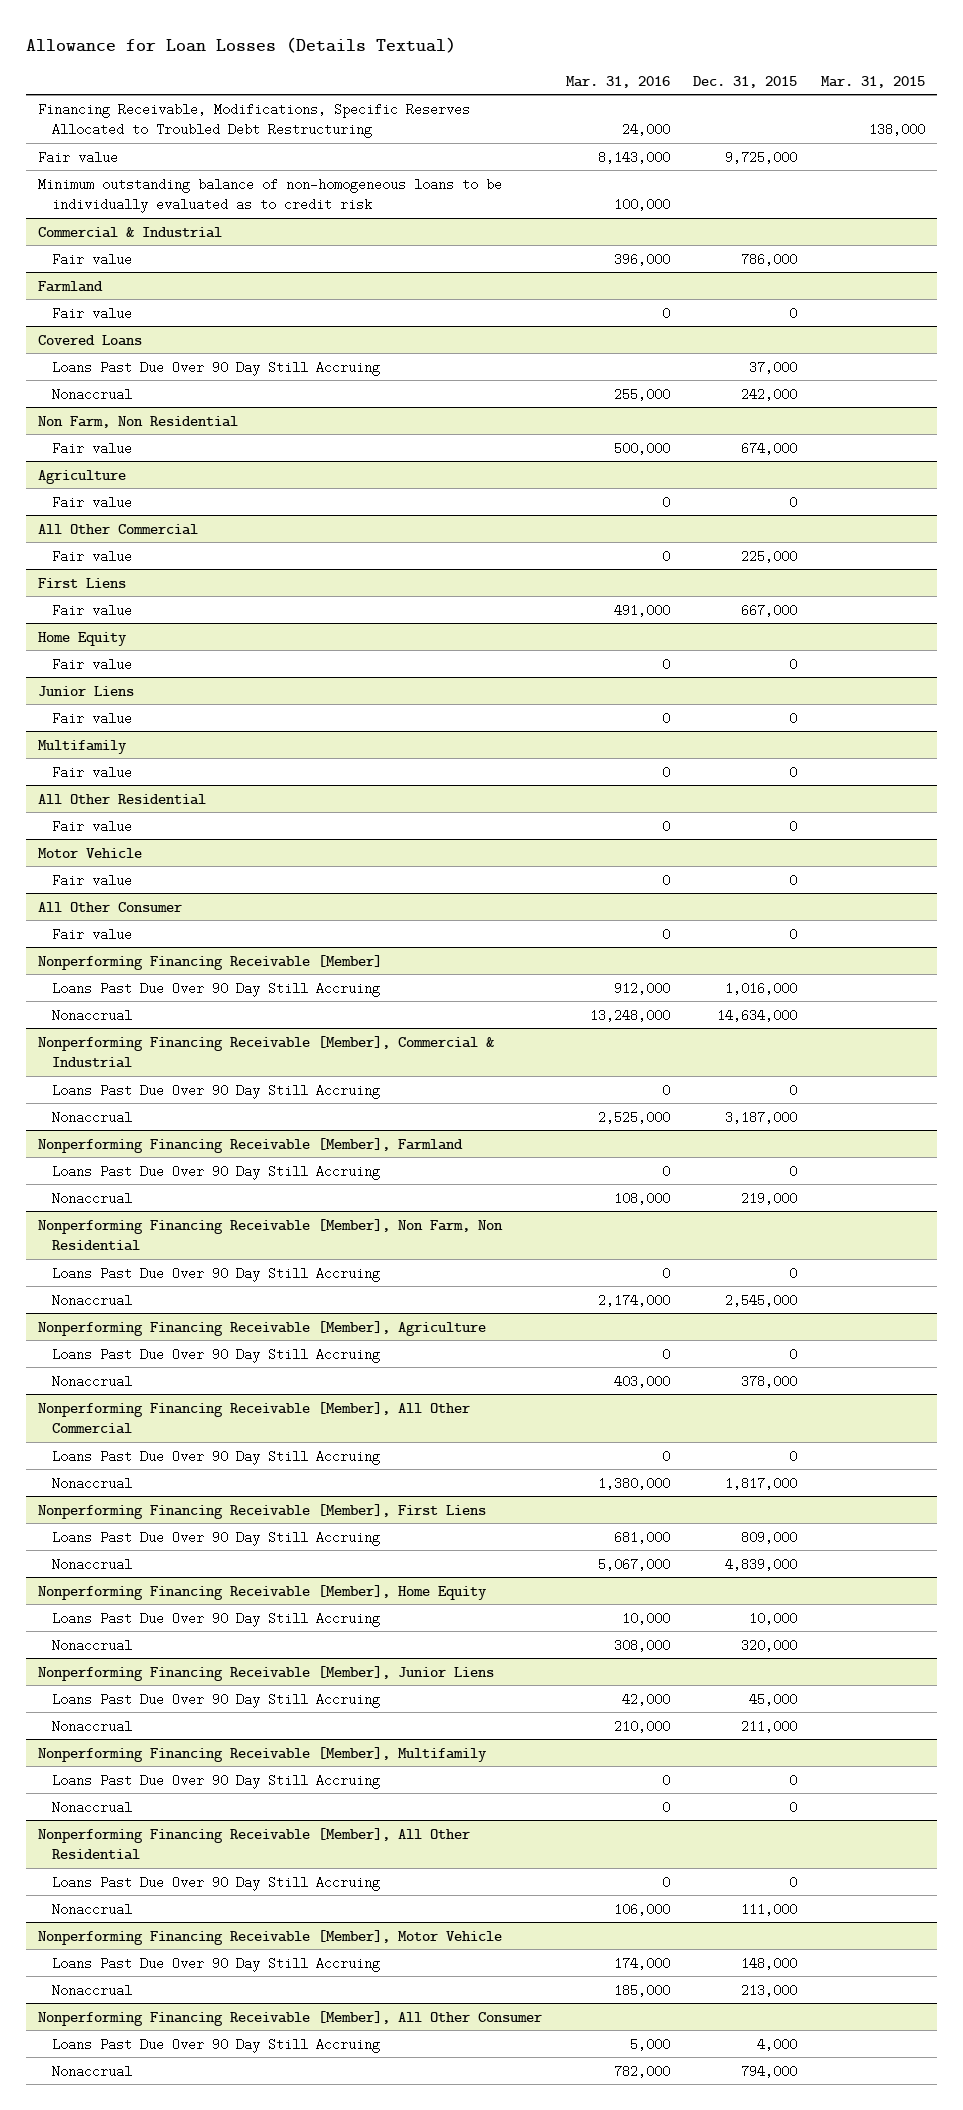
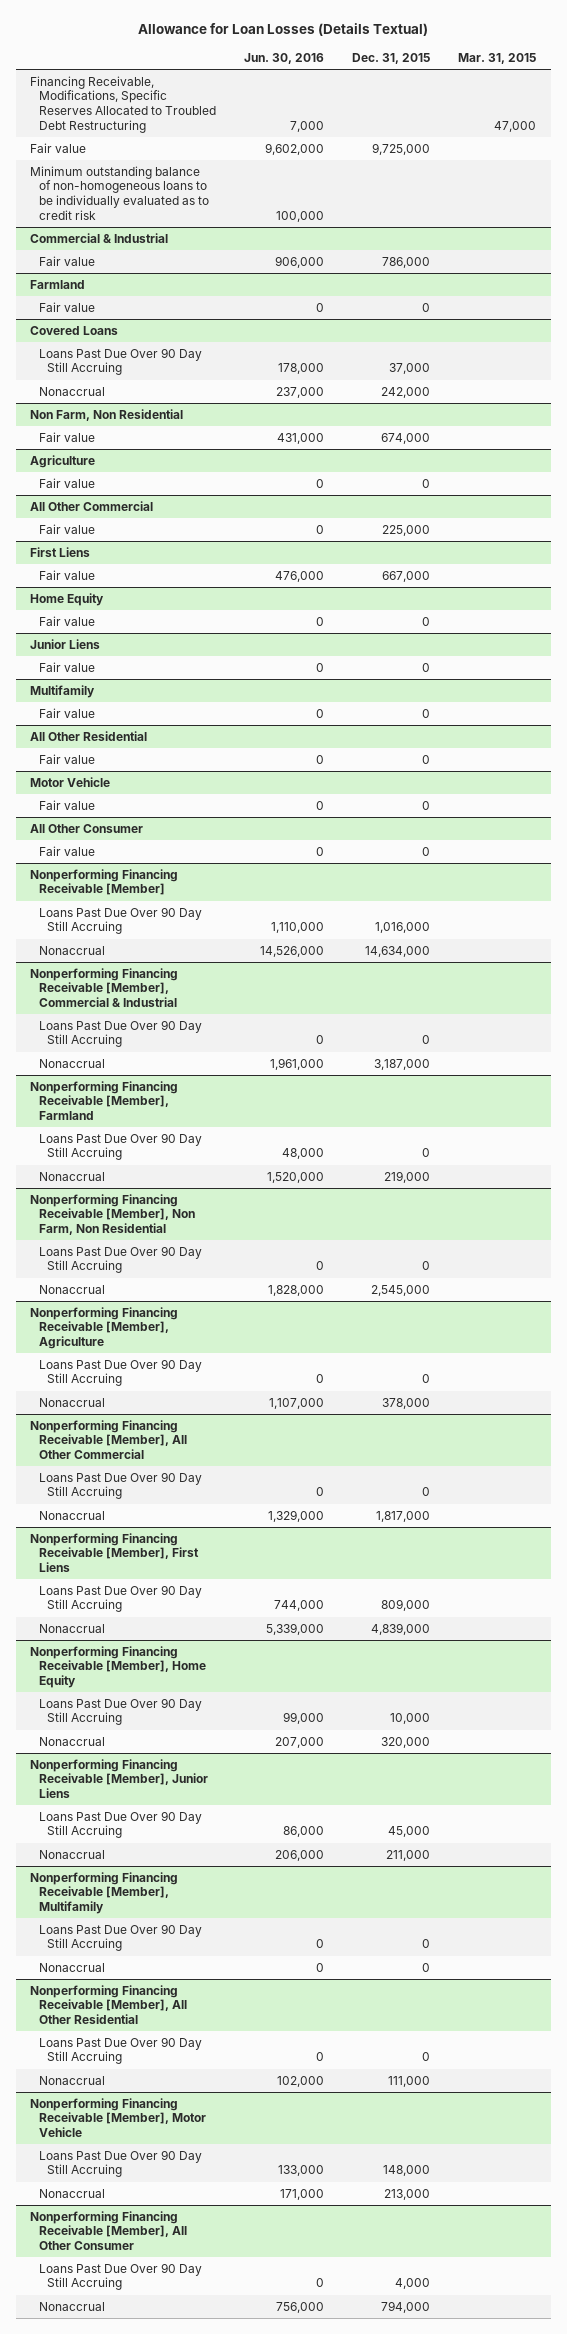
- | Mar. 31, 2016 | Dec. 31, 2015 | Mar. 31, 2015
+ | Jun. 30, 2016 | Dec. 31, 2015 | Mar. 31, 2015
- Financing Receivable, Modifications, Specific Reserves Allocated to Troubled Debt Restructuring | 24,000 | | 138,000
+ Financing Receivable, Modifications, Specific Reserves Allocated to Troubled Debt Restructuring | 7,000 | | 47,000

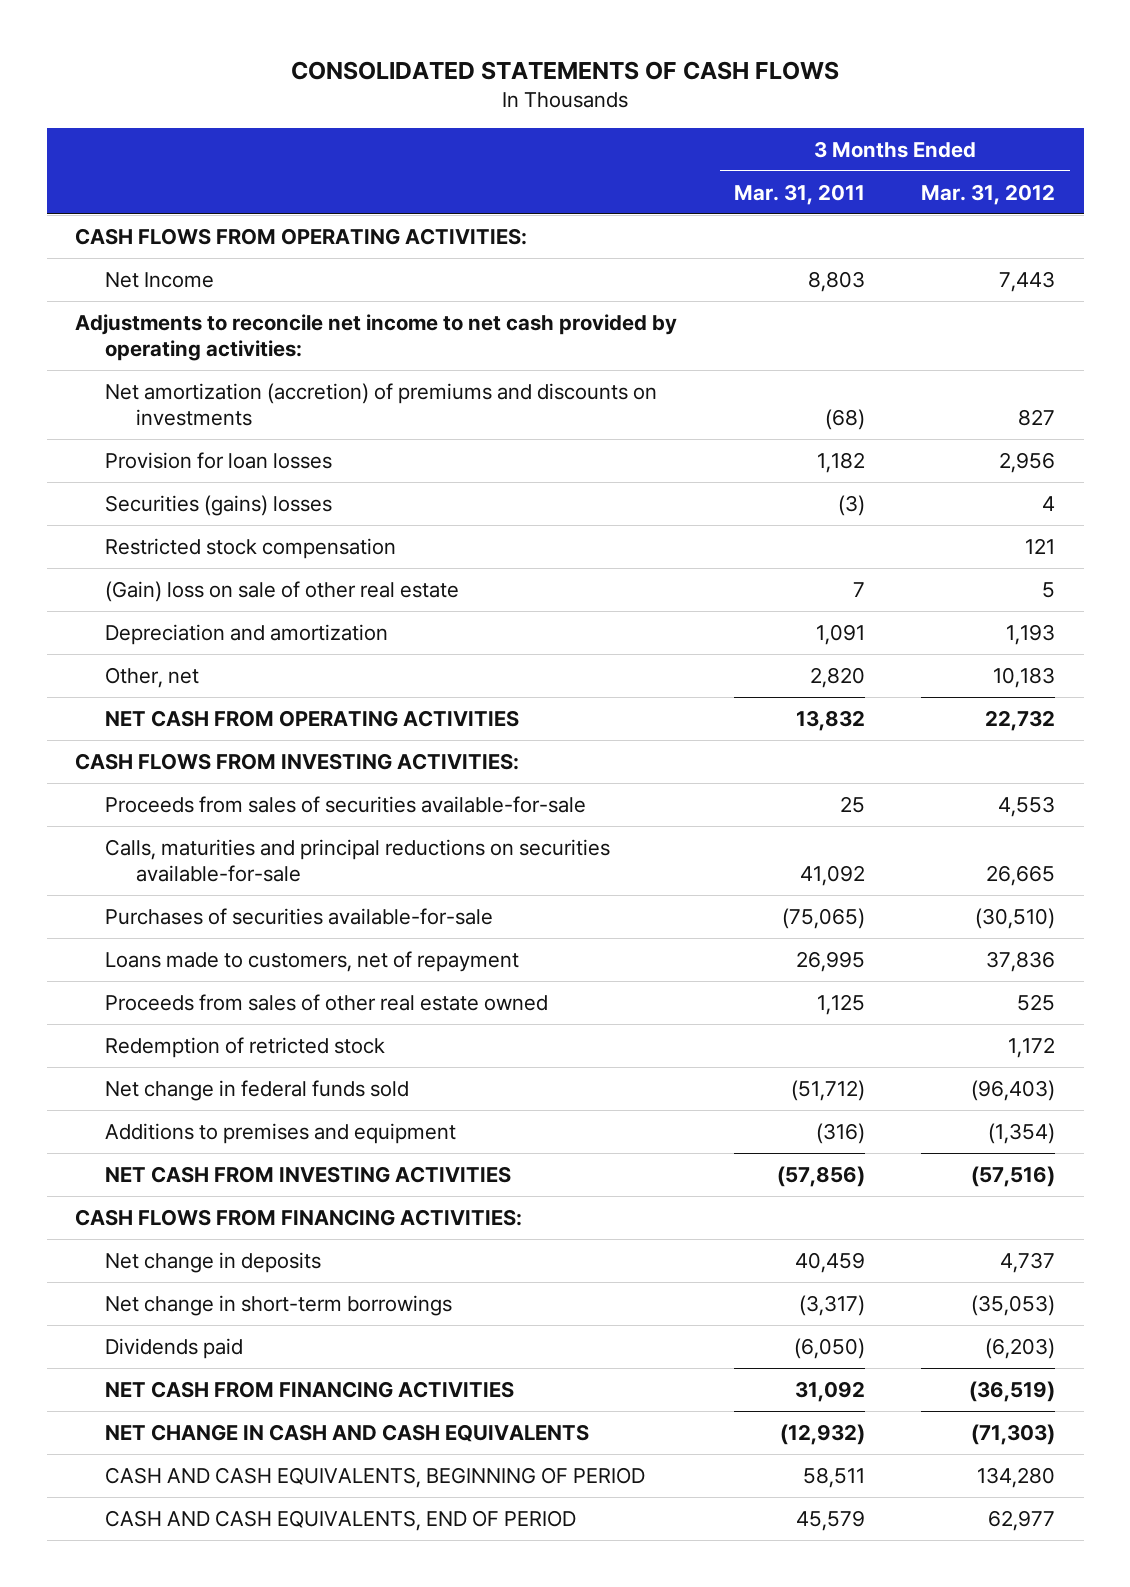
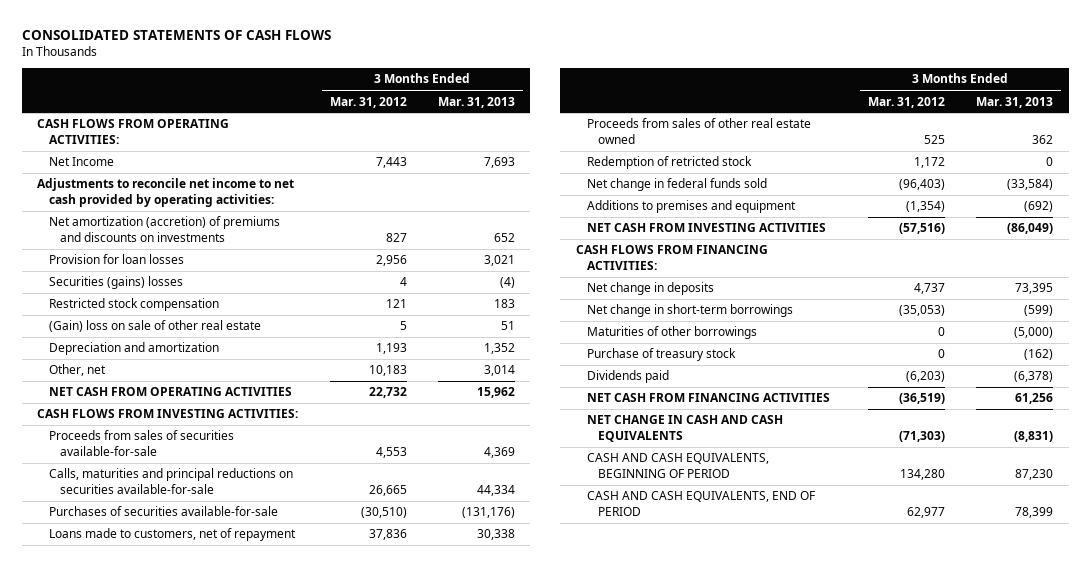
- | 3 Months Ended Mar. 31, 2011 | 3 Months Ended Mar. 31, 2012
+ | 3 Months Ended Mar. 31, 2012 | 3 Months Ended Mar. 31, 2013
+ Maturities of other borrowings | 0 | (5,000)
+ Purchase of treasury stock | 0 | (162)

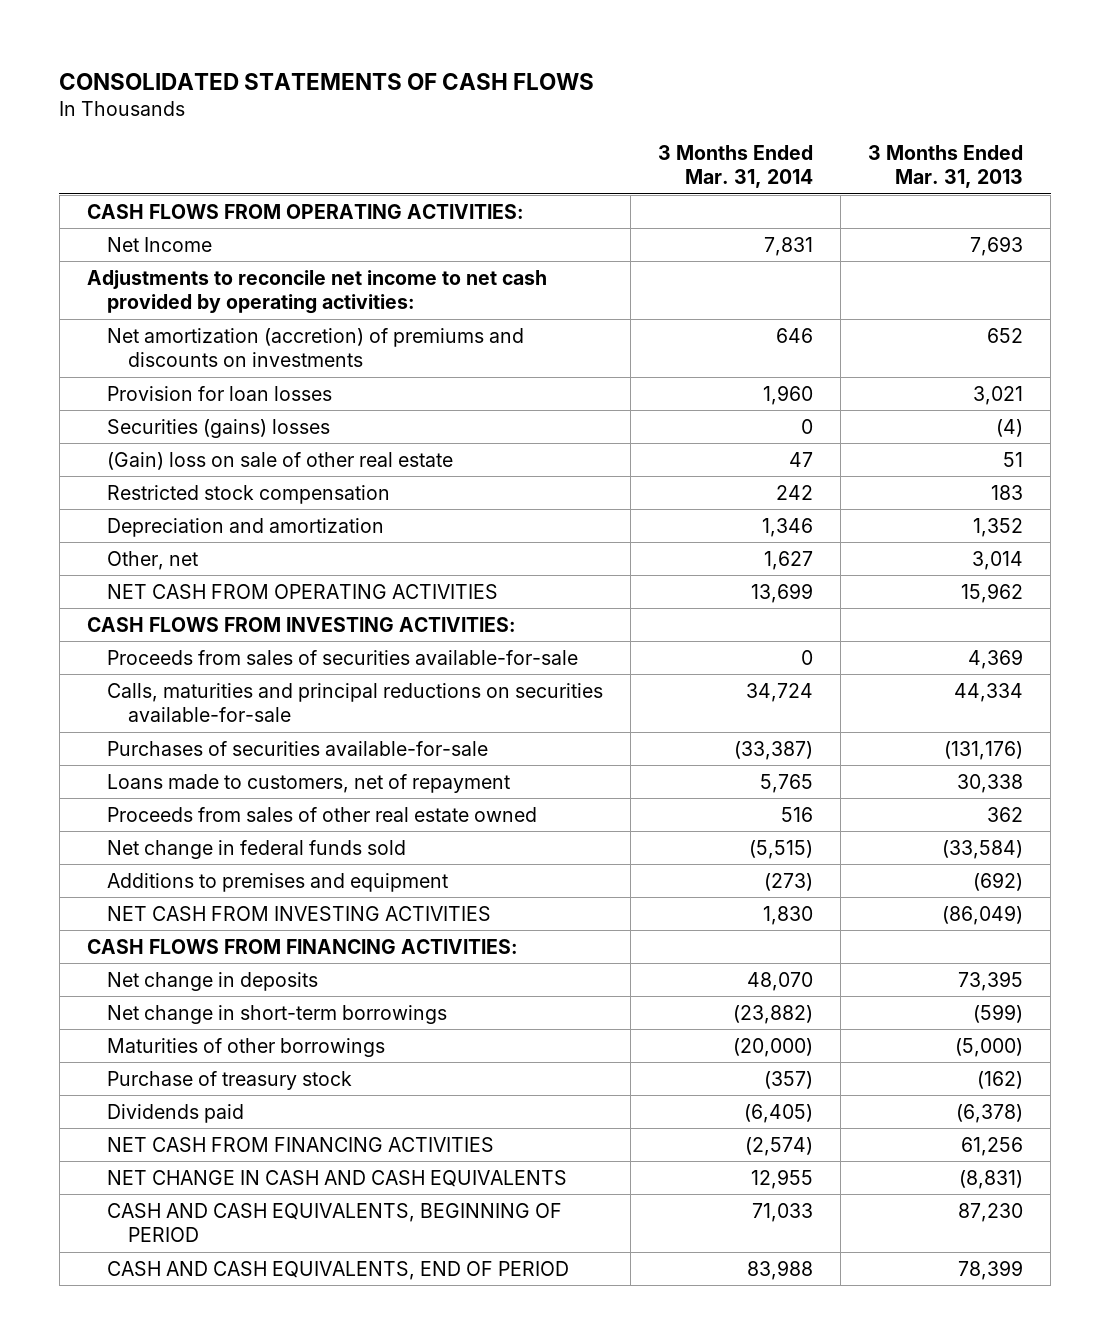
- | 3 Months Ended Mar. 31, 2012 | 3 Months Ended Mar. 31, 2013
+ | 3 Months Ended Mar. 31, 2014 | 3 Months Ended Mar. 31, 2013
moved down: Restricted stock compensation | 242 | 183
- Redemption of retricted stock | 1,172 | 0

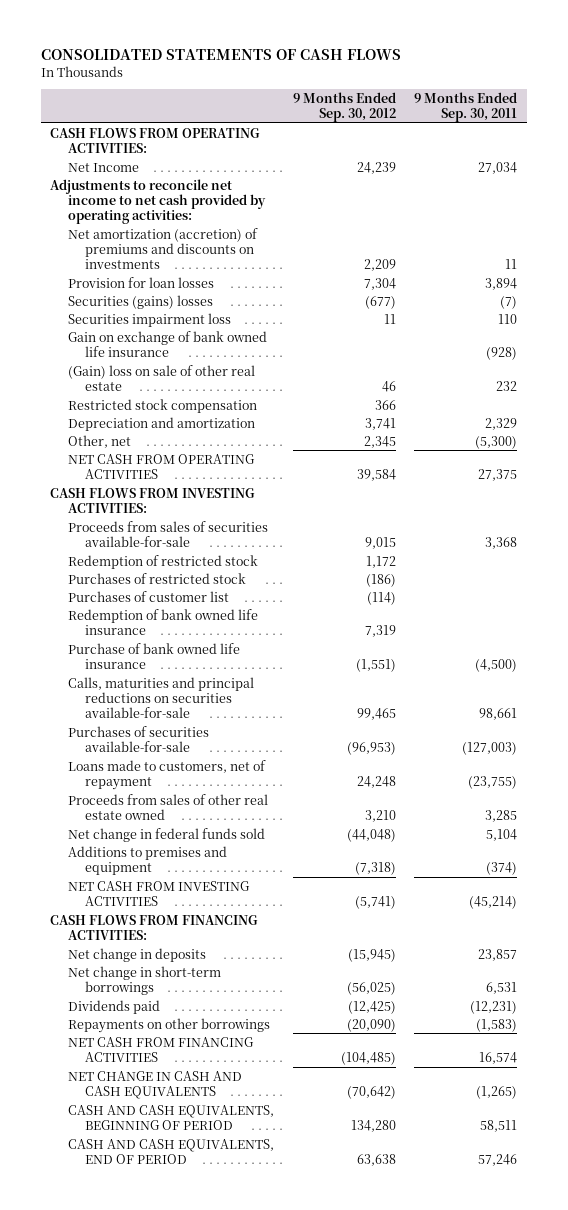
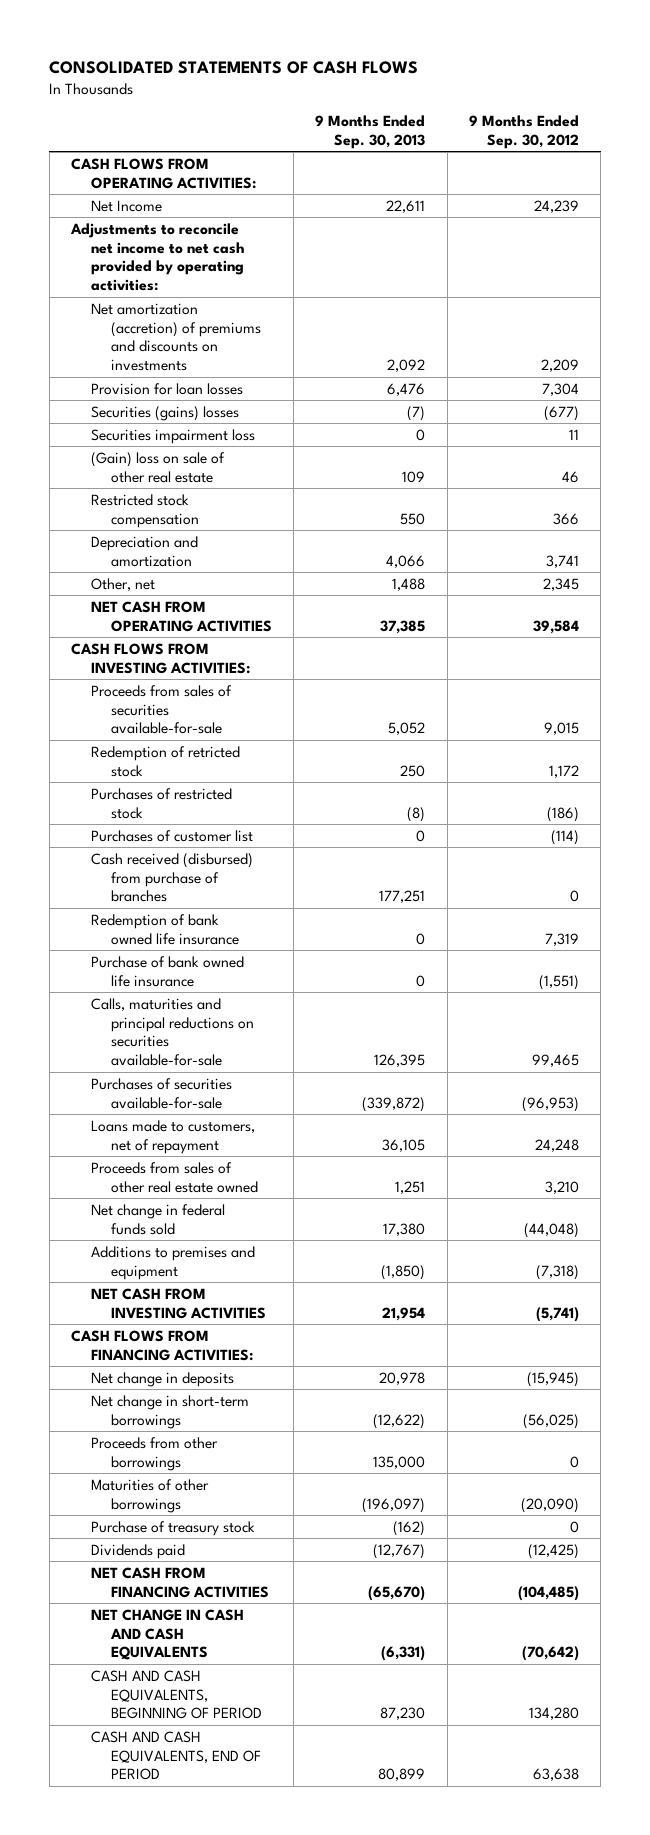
- | 9 Months Ended Sep. 30, 2012 | 9 Months Ended Sep. 30, 2011
+ | 9 Months Ended Sep. 30, 2013 | 9 Months Ended Sep. 30, 2012
- Gain on exchange of bank owned life insurance | | (928)
- Redemption of restricted stock | 1,172 |
+ Redemption of retricted stock | 250 | 1,172
+ Cash received (disbursed) from purchase of branches | 177,251 | 0
+ Proceeds from other borrowings | 135,000 | 0
+ Maturities of other borrowings | (196,097) | (20,090)
+ Purchase of treasury stock | (162) | 0
- Repayments on other borrowings | (20,090) | (1,583)

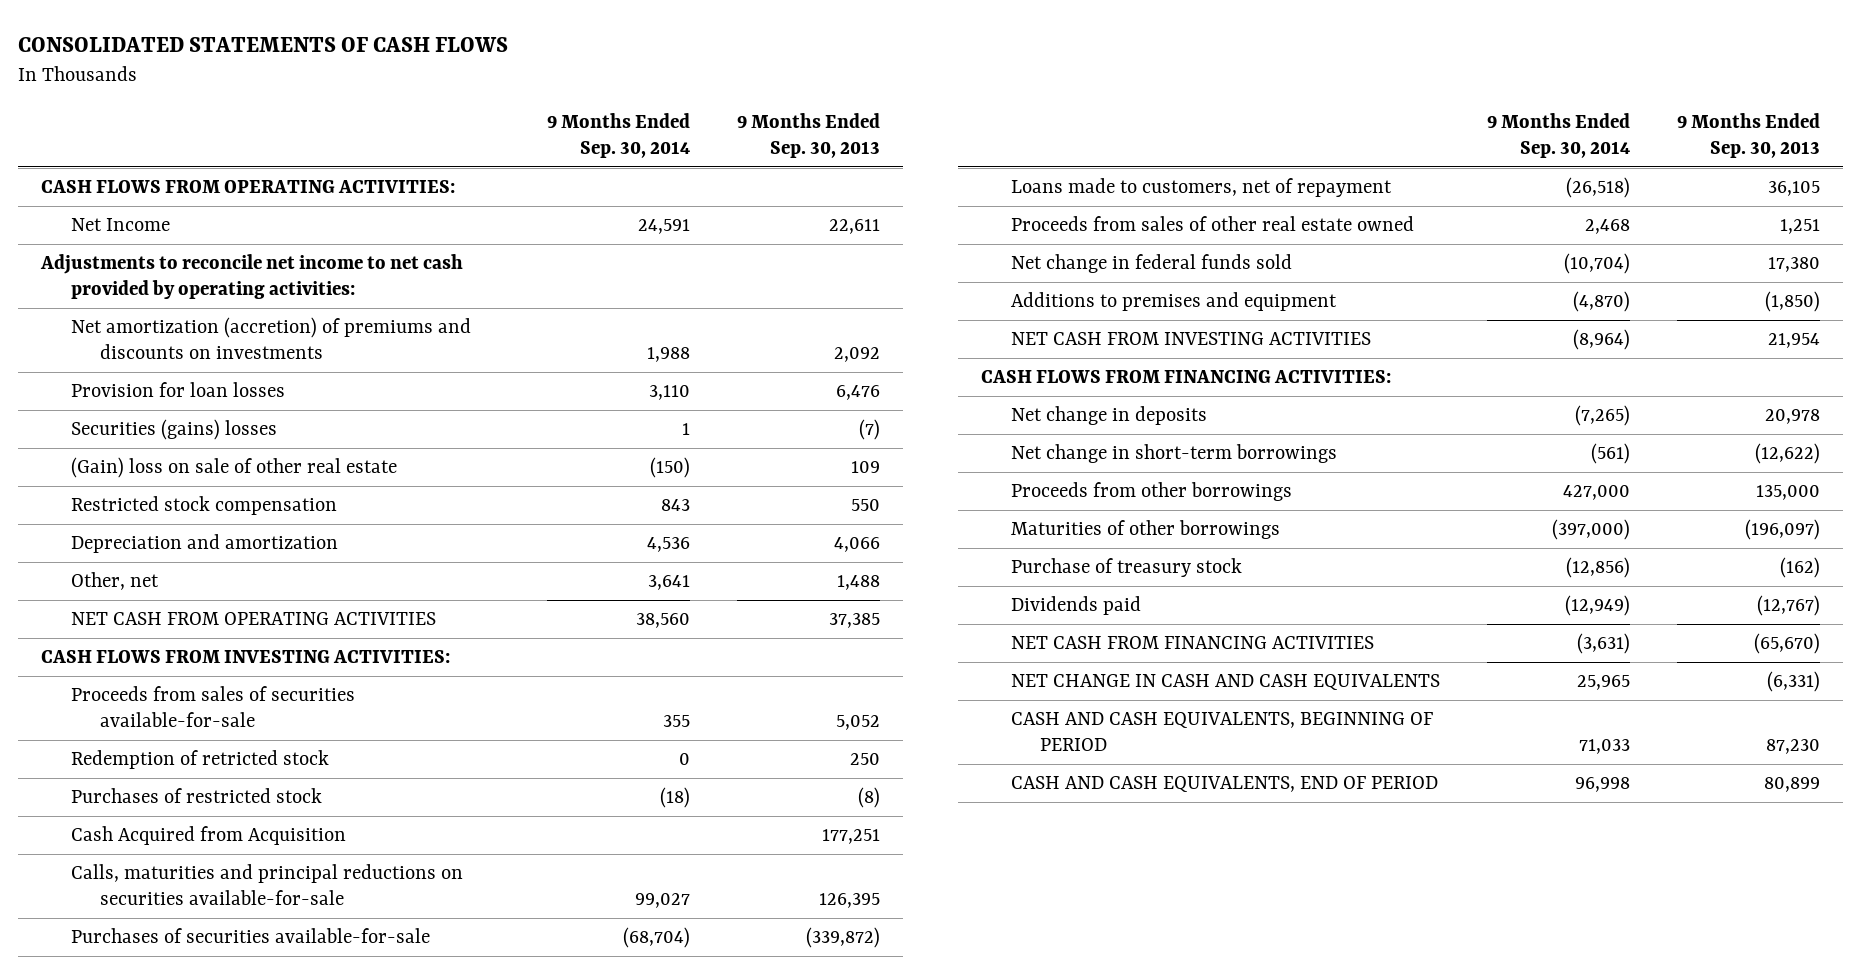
- | 9 Months Ended Sep. 30, 2013 | 9 Months Ended Sep. 30, 2012
+ | 9 Months Ended Sep. 30, 2014 | 9 Months Ended Sep. 30, 2013
- Securities impairment loss | 0 | 11
- Purchases of customer list | 0 | (114)
- Cash received (disbursed) from purchase of branches | 177,251 | 0
- Redemption of bank owned life insurance | 0 | 7,319
- Purchase of bank owned life insurance | 0 | (1,551)
+ Cash Acquired from Acquisition | | 177,251

